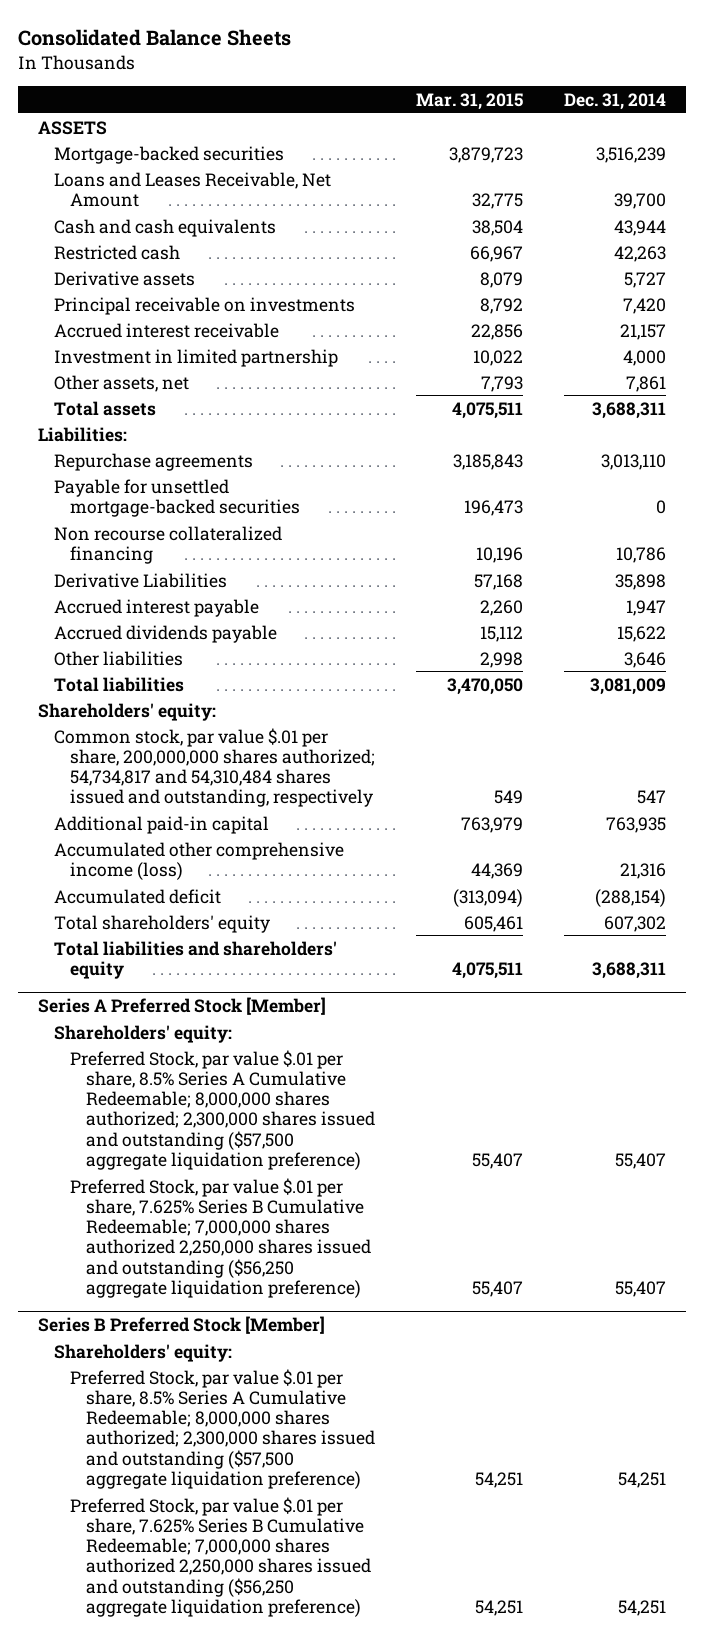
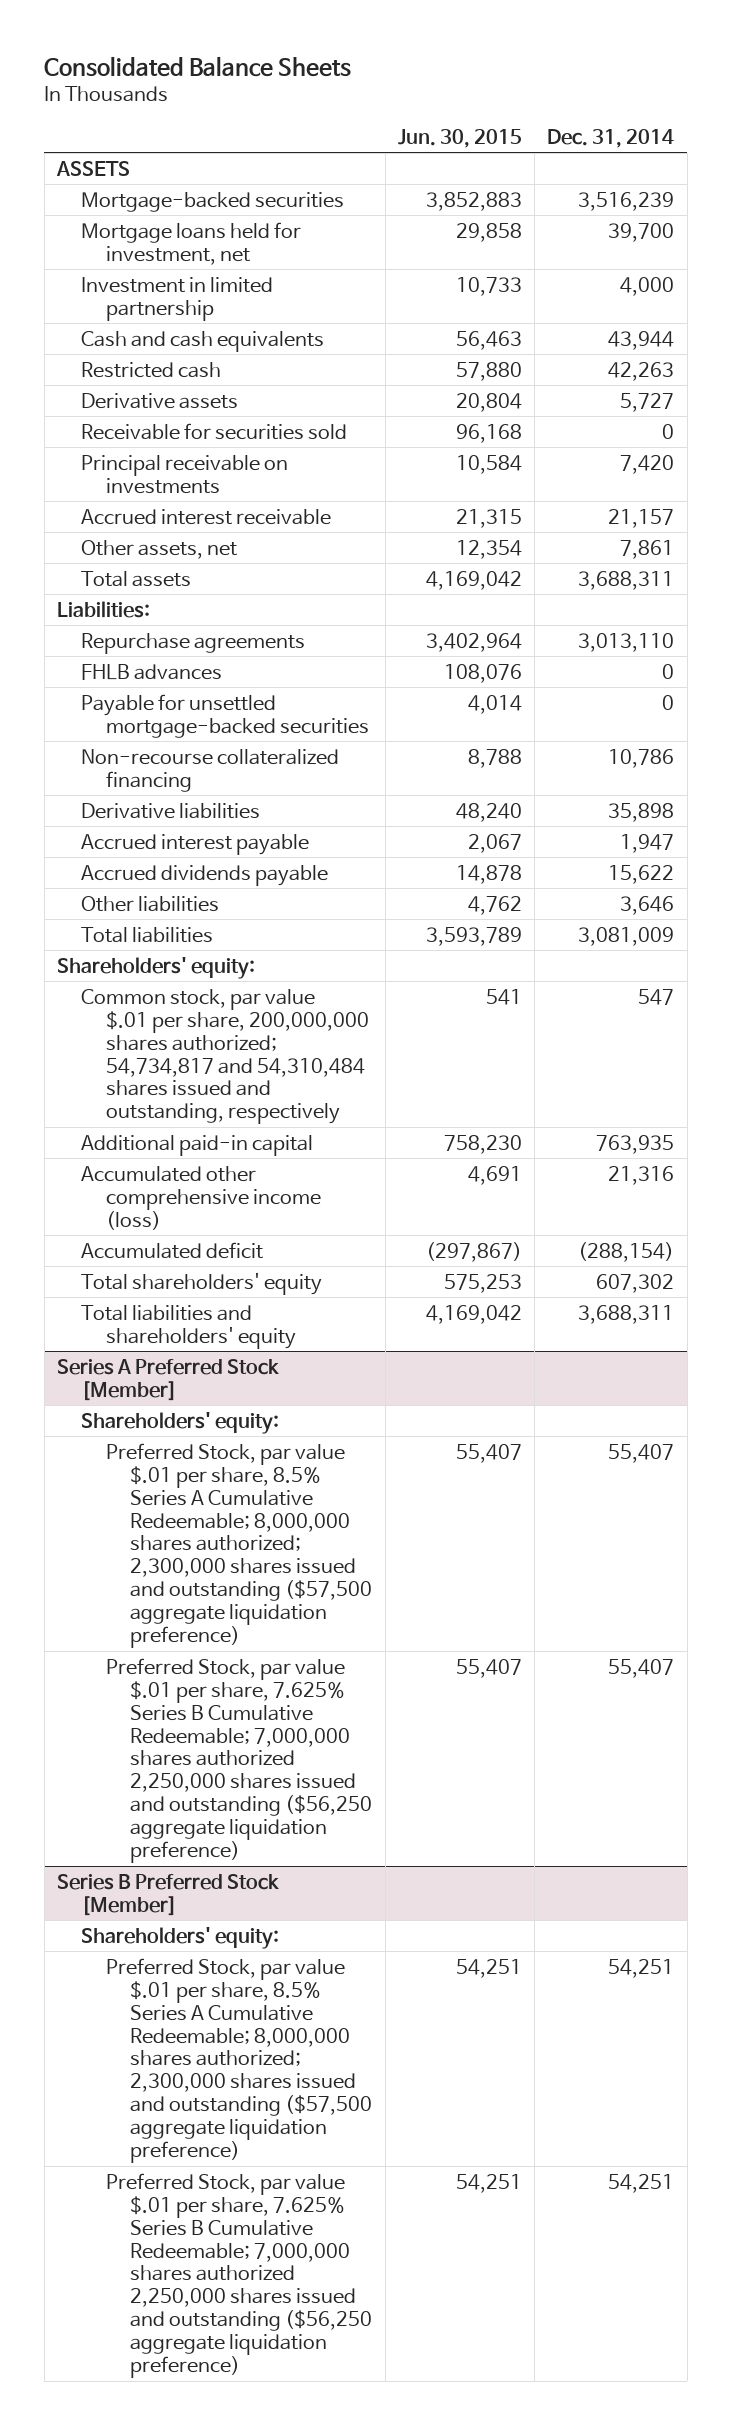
- | Mar. 31, 2015 | Dec. 31, 2014
+ | Jun. 30, 2015 | Dec. 31, 2014
- Loans and Leases Receivable, Net Amount | 32,775 | 39,700
+ Mortgage loans held for investment, net | 29,858 | 39,700
moved up: Investment in limited partnership | 10,733 | 4,000
+ Receivable for securities sold | 96,168 | 0
+ FHLB advances | 108,076 | 0
- Non recourse collateralized financing | 10,196 | 10,786
- Derivative Liabilities | 57,168 | 35,898
+ Non-recourse collateralized financing | 8,788 | 10,786
+ Derivative liabilities | 48,240 | 35,898

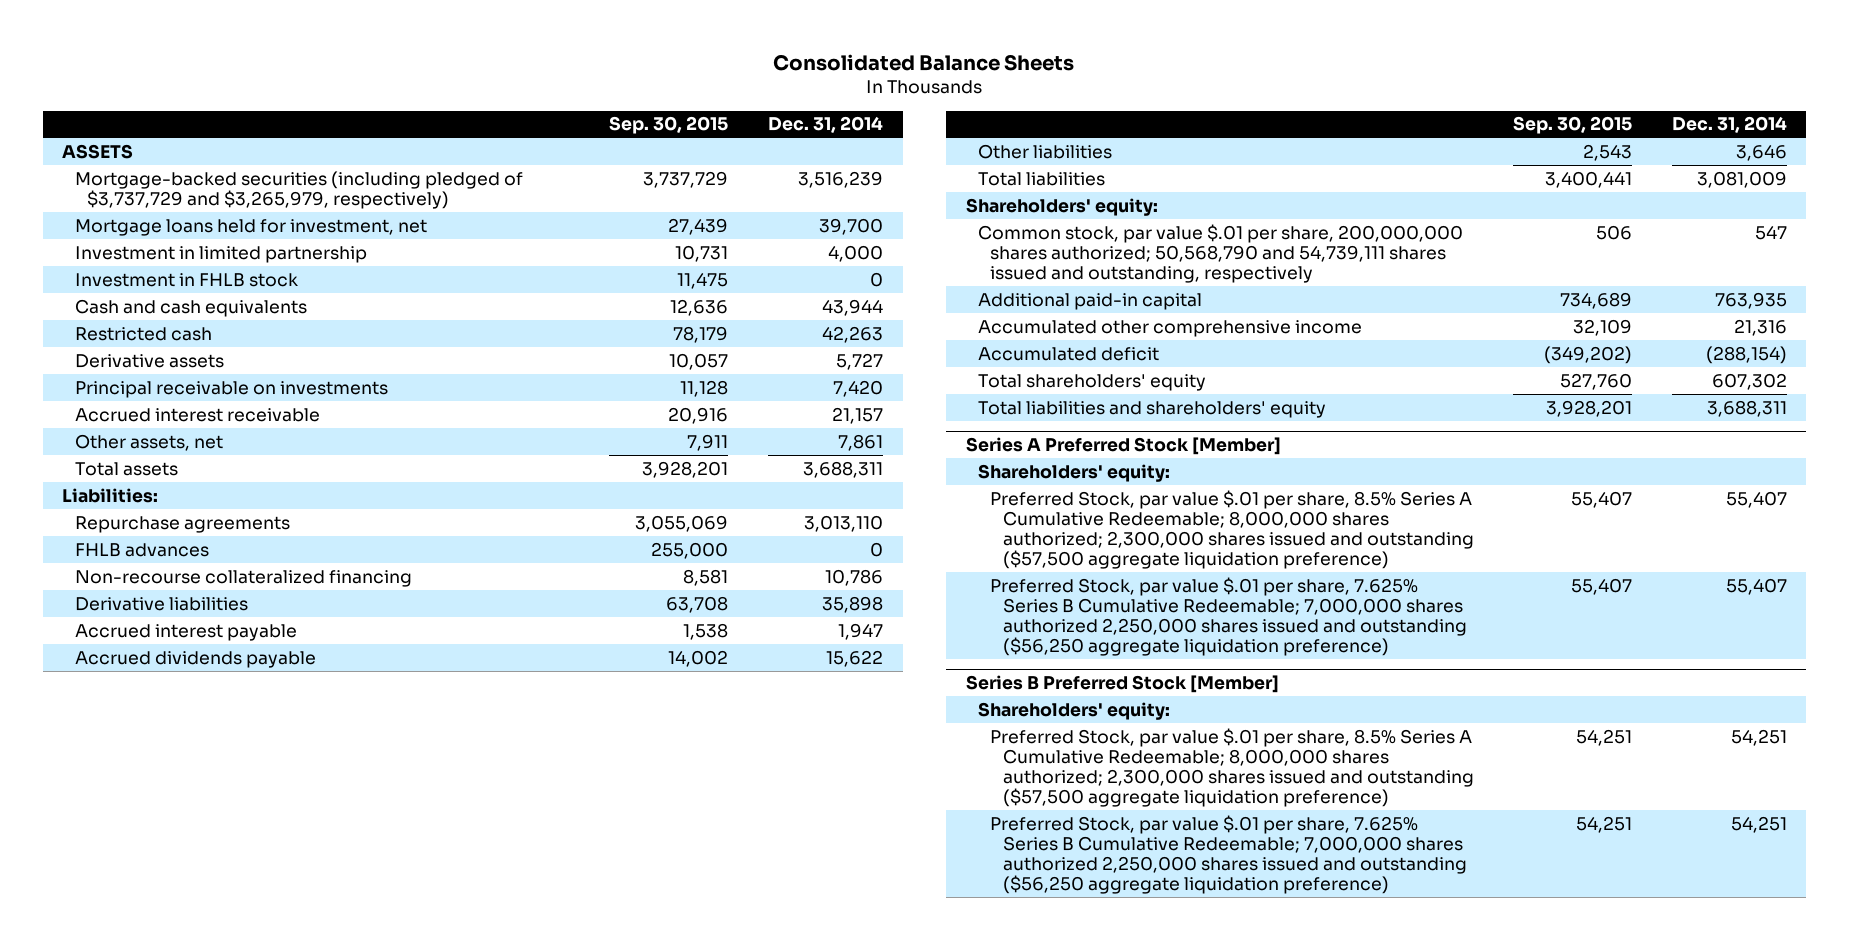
- | Jun. 30, 2015 | Dec. 31, 2014
+ | Sep. 30, 2015 | Dec. 31, 2014
- Mortgage-backed securities | 3,852,883 | 3,516,239
+ Mortgage-backed securities (including pledged of $3,737,729 and $3,265,979, respectively) | 3,737,729 | 3,516,239
+ Investment in FHLB stock | 11,475 | 0
- Receivable for securities sold | 96,168 | 0
- Payable for unsettled mortgage-backed securities | 4,014 | 0
- Common stock, par value $.01 per share, 200,000,000 shares authorized; 54,734,817 and 54,310,484 shares issued and outstanding, respectively | 541 | 547
+ Common stock, par value $.01 per share, 200,000,000 shares authorized; 50,568,790 and 54,739,111 shares issued and outstanding, respectively | 506 | 547
- Accumulated other comprehensive income (loss) | 4,691 | 21,316
+ Accumulated other comprehensive income | 32,109 | 21,316

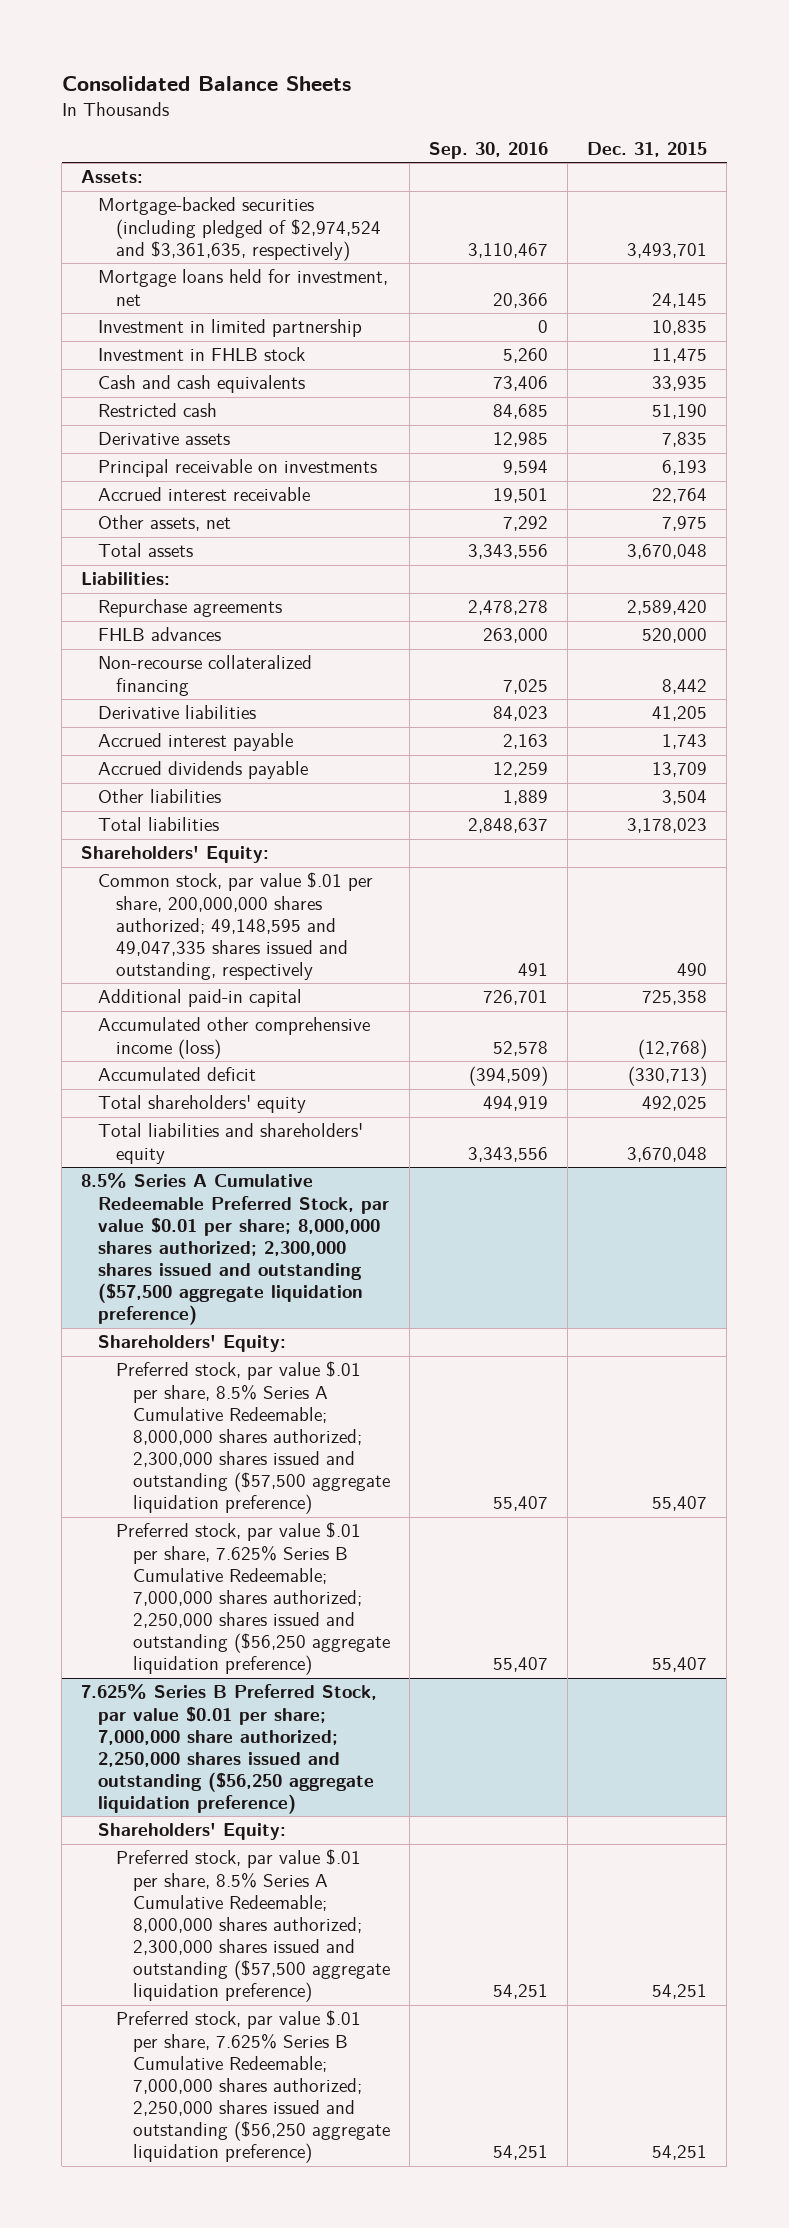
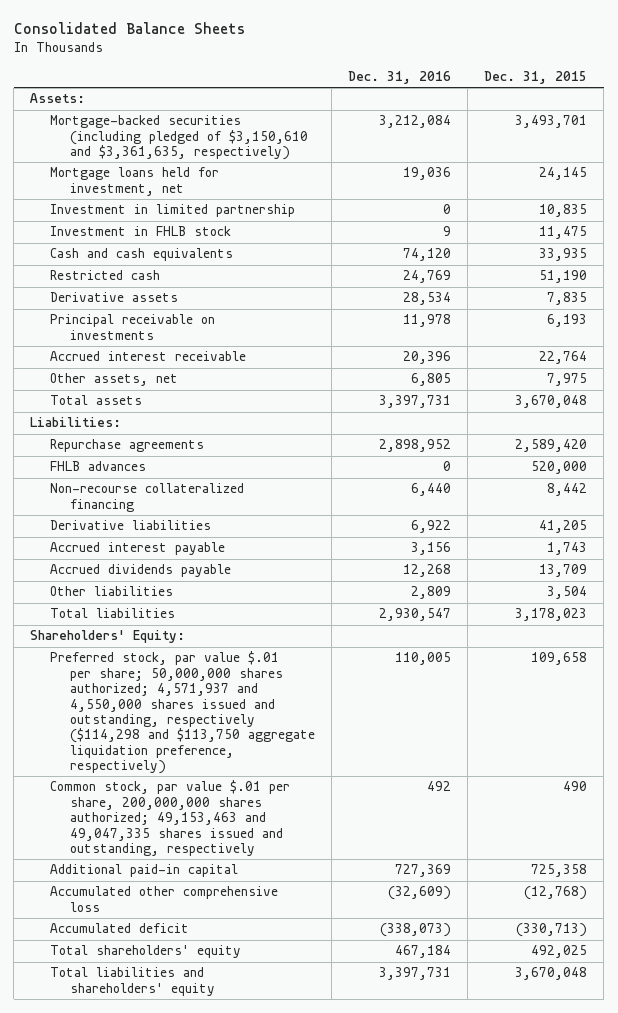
- | Sep. 30, 2016 | Dec. 31, 2015
+ | Dec. 31, 2016 | Dec. 31, 2015
- Mortgage-backed securities (including pledged of $2,974,524 and $3,361,635, respectively) | 3,110,467 | 3,493,701
+ Mortgage-backed securities (including pledged of $3,150,610 and $3,361,635, respectively) | 3,212,084 | 3,493,701
- Common stock, par value $.01 per share, 200,000,000 shares authorized; 49,148,595 and 49,047,335 shares issued and outstanding, respectively | 491 | 490
+ Preferred stock, par value $.01 per share; 50,000,000 shares authorized; 4,571,937 and 4,550,000 shares issued and outstanding, respectively ($114,298 and $113,750 aggregate liquidation preference, respectively) | 110,005 | 109,658
+ Common stock, par value $.01 per share, 200,000,000 shares authorized; 49,153,463 and 49,047,335 shares issued and outstanding, respectively | 492 | 490
- Accumulated other comprehensive income (loss) | 52,578 | (12,768)
+ Accumulated other comprehensive loss | (32,609) | (12,768)
- 8.5% Series A Cumulative Redeemable Preferred Stock, par value $0.01 per share; 8,000,000 shares authorized; 2,300,000 shares issued and outstanding ($57,500 aggregate liquidation preference)
- Shareholders' Equity:
- Preferred stock, par value $.01 per share, 8.5% Series A Cumulative Redeemable; 8,000,000 shares authorized; 2,300,000 shares issued and outstanding ($57,500 aggregate liquidation preference) | 55,407 | 55,407
- Preferred stock, par value $.01 per share, 7.625% Series B Cumulative Redeemable; 7,000,000 shares authorized; 2,250,000 shares issued and outstanding ($56,250 aggregate liquidation preference) | 55,407 | 55,407
- 7.625% Series B Preferred Stock, par value $0.01 per share; 7,000,000 share authorized; 2,250,000 shares issued and outstanding ($56,250 aggregate liquidation preference)
- Shareholders' Equity:
- Preferred stock, par value $.01 per share, 8.5% Series A Cumulative Redeemable; 8,000,000 shares authorized; 2,300,000 shares issued and outstanding ($57,500 aggregate liquidation preference) | 54,251 | 54,251
- Preferred stock, par value $.01 per share, 7.625% Series B Cumulative Redeemable; 7,000,000 shares authorized; 2,250,000 shares issued and outstanding ($56,250 aggregate liquidation preference) | 54,251 | 54,251

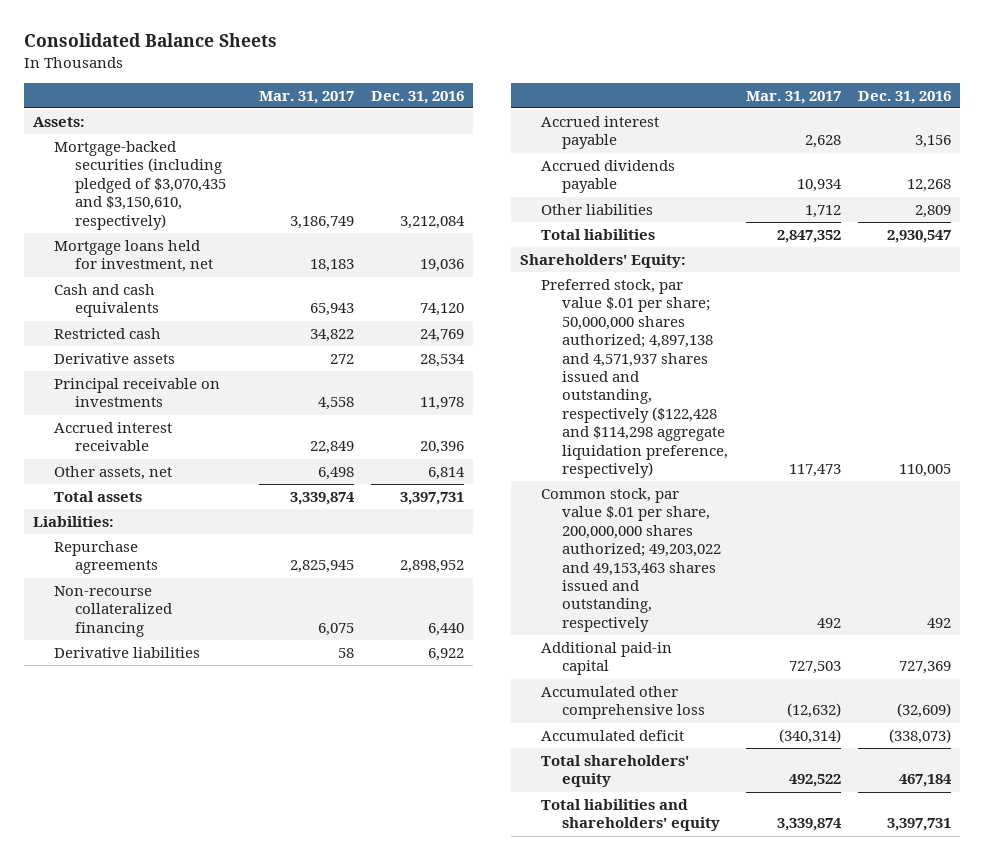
- | Dec. 31, 2016 | Dec. 31, 2015
+ | Mar. 31, 2017 | Dec. 31, 2016
- Mortgage-backed securities (including pledged of $3,150,610 and $3,361,635, respectively) | 3,212,084 | 3,493,701
+ Mortgage-backed securities (including pledged of $3,070,435 and $3,150,610, respectively) | 3,186,749 | 3,212,084
- Investment in limited partnership | 0 | 10,835
- Investment in FHLB stock | 9 | 11,475
- Other assets, net | 6,805 | 7,975
+ Other assets, net | 6,498 | 6,814
- FHLB advances | 0 | 520,000
- Preferred stock, par value $.01 per share; 50,000,000 shares authorized; 4,571,937 and 4,550,000 shares issued and outstanding, respectively ($114,298 and $113,750 aggregate liquidation preference, respectively) | 110,005 | 109,658
- Common stock, par value $.01 per share, 200,000,000 shares authorized; 49,153,463 and 49,047,335 shares issued and outstanding, respectively | 492 | 490
+ Preferred stock, par value $.01 per share; 50,000,000 shares authorized; 4,897,138 and 4,571,937 shares issued and outstanding, respectively ($122,428 and $114,298 aggregate liquidation preference, respectively) | 117,473 | 110,005
+ Common stock, par value $.01 per share, 200,000,000 shares authorized; 49,203,022 and 49,153,463 shares issued and outstanding, respectively | 492 | 492

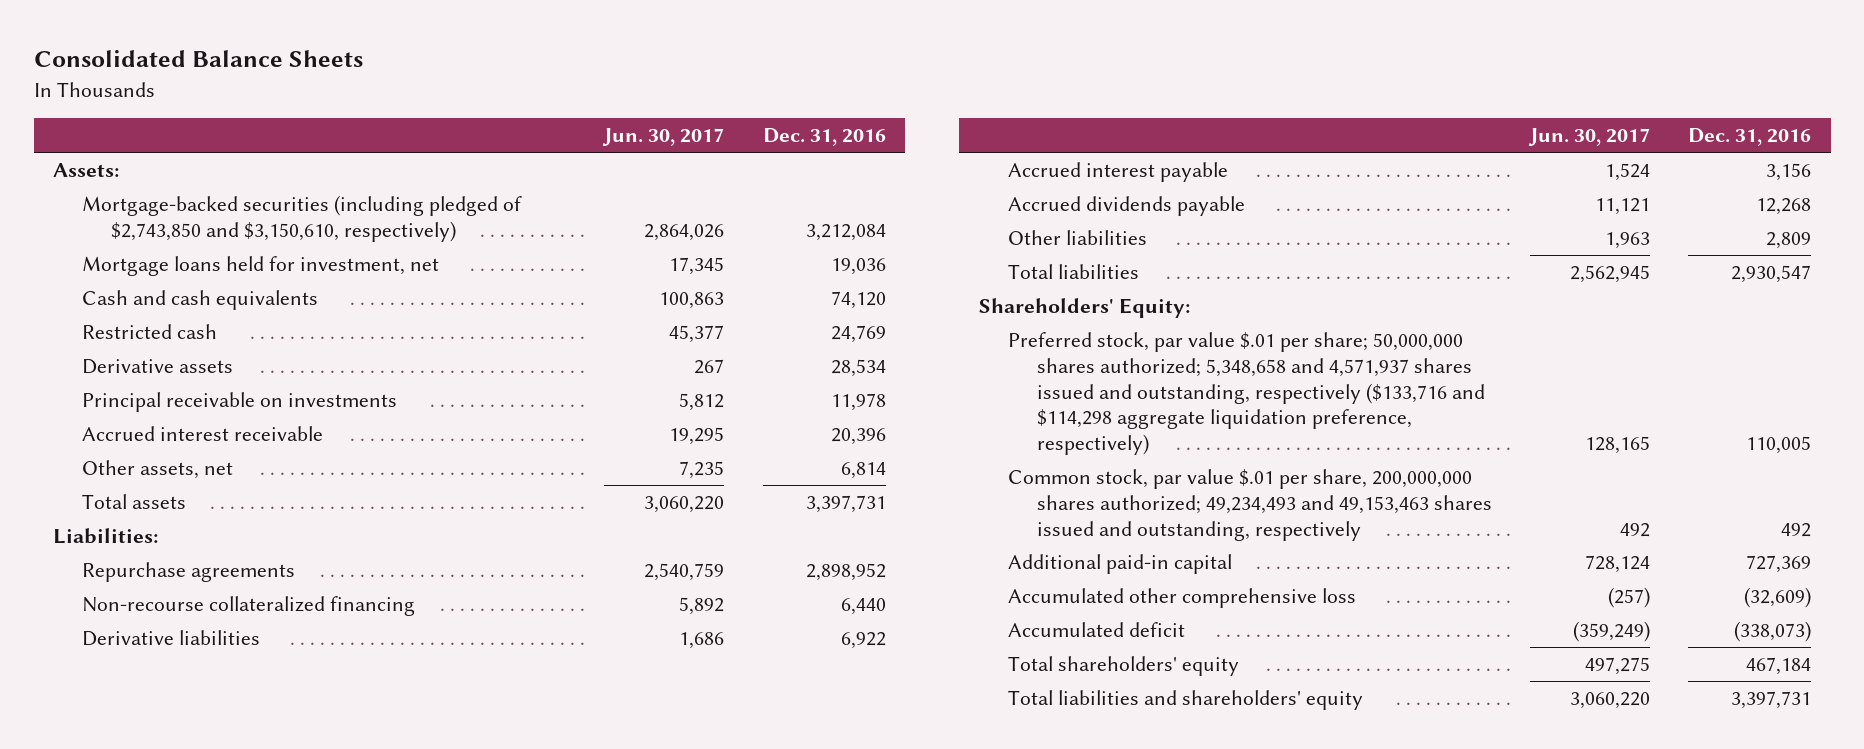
- | Mar. 31, 2017 | Dec. 31, 2016
+ | Jun. 30, 2017 | Dec. 31, 2016
- Mortgage-backed securities (including pledged of $3,070,435 and $3,150,610, respectively) | 3,186,749 | 3,212,084
+ Mortgage-backed securities (including pledged of $2,743,850 and $3,150,610, respectively) | 2,864,026 | 3,212,084
- Preferred stock, par value $.01 per share; 50,000,000 shares authorized; 4,897,138 and 4,571,937 shares issued and outstanding, respectively ($122,428 and $114,298 aggregate liquidation preference, respectively) | 117,473 | 110,005
- Common stock, par value $.01 per share, 200,000,000 shares authorized; 49,203,022 and 49,153,463 shares issued and outstanding, respectively | 492 | 492
+ Preferred stock, par value $.01 per share; 50,000,000 shares authorized; 5,348,658 and 4,571,937 shares issued and outstanding, respectively ($133,716 and $114,298 aggregate liquidation preference, respectively) | 128,165 | 110,005
+ Common stock, par value $.01 per share, 200,000,000 shares authorized; 49,234,493 and 49,153,463 shares issued and outstanding, respectively | 492 | 492

